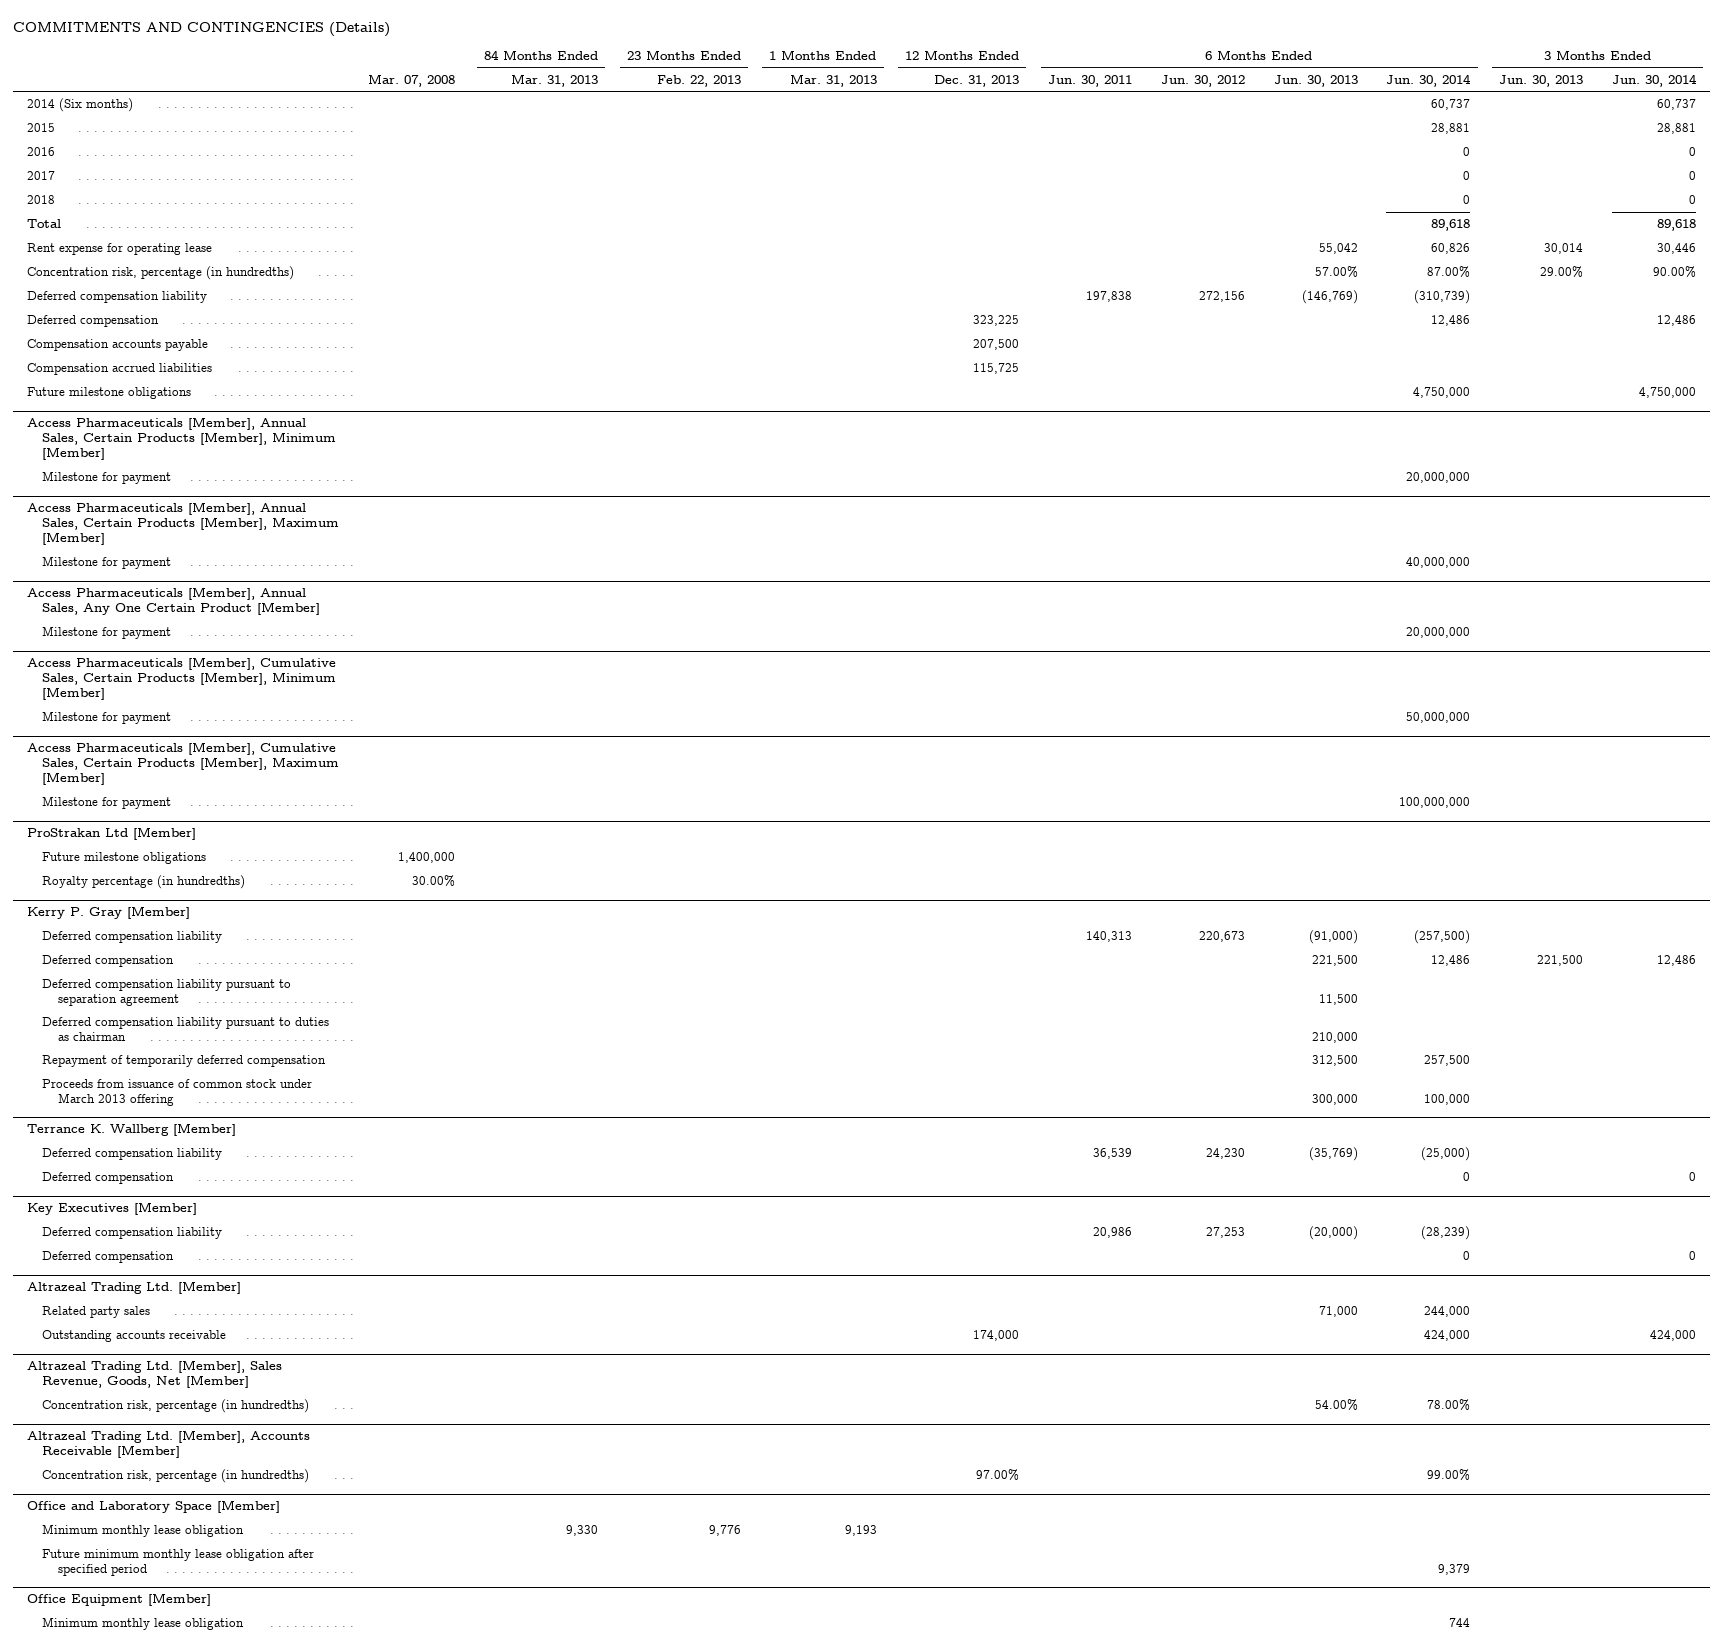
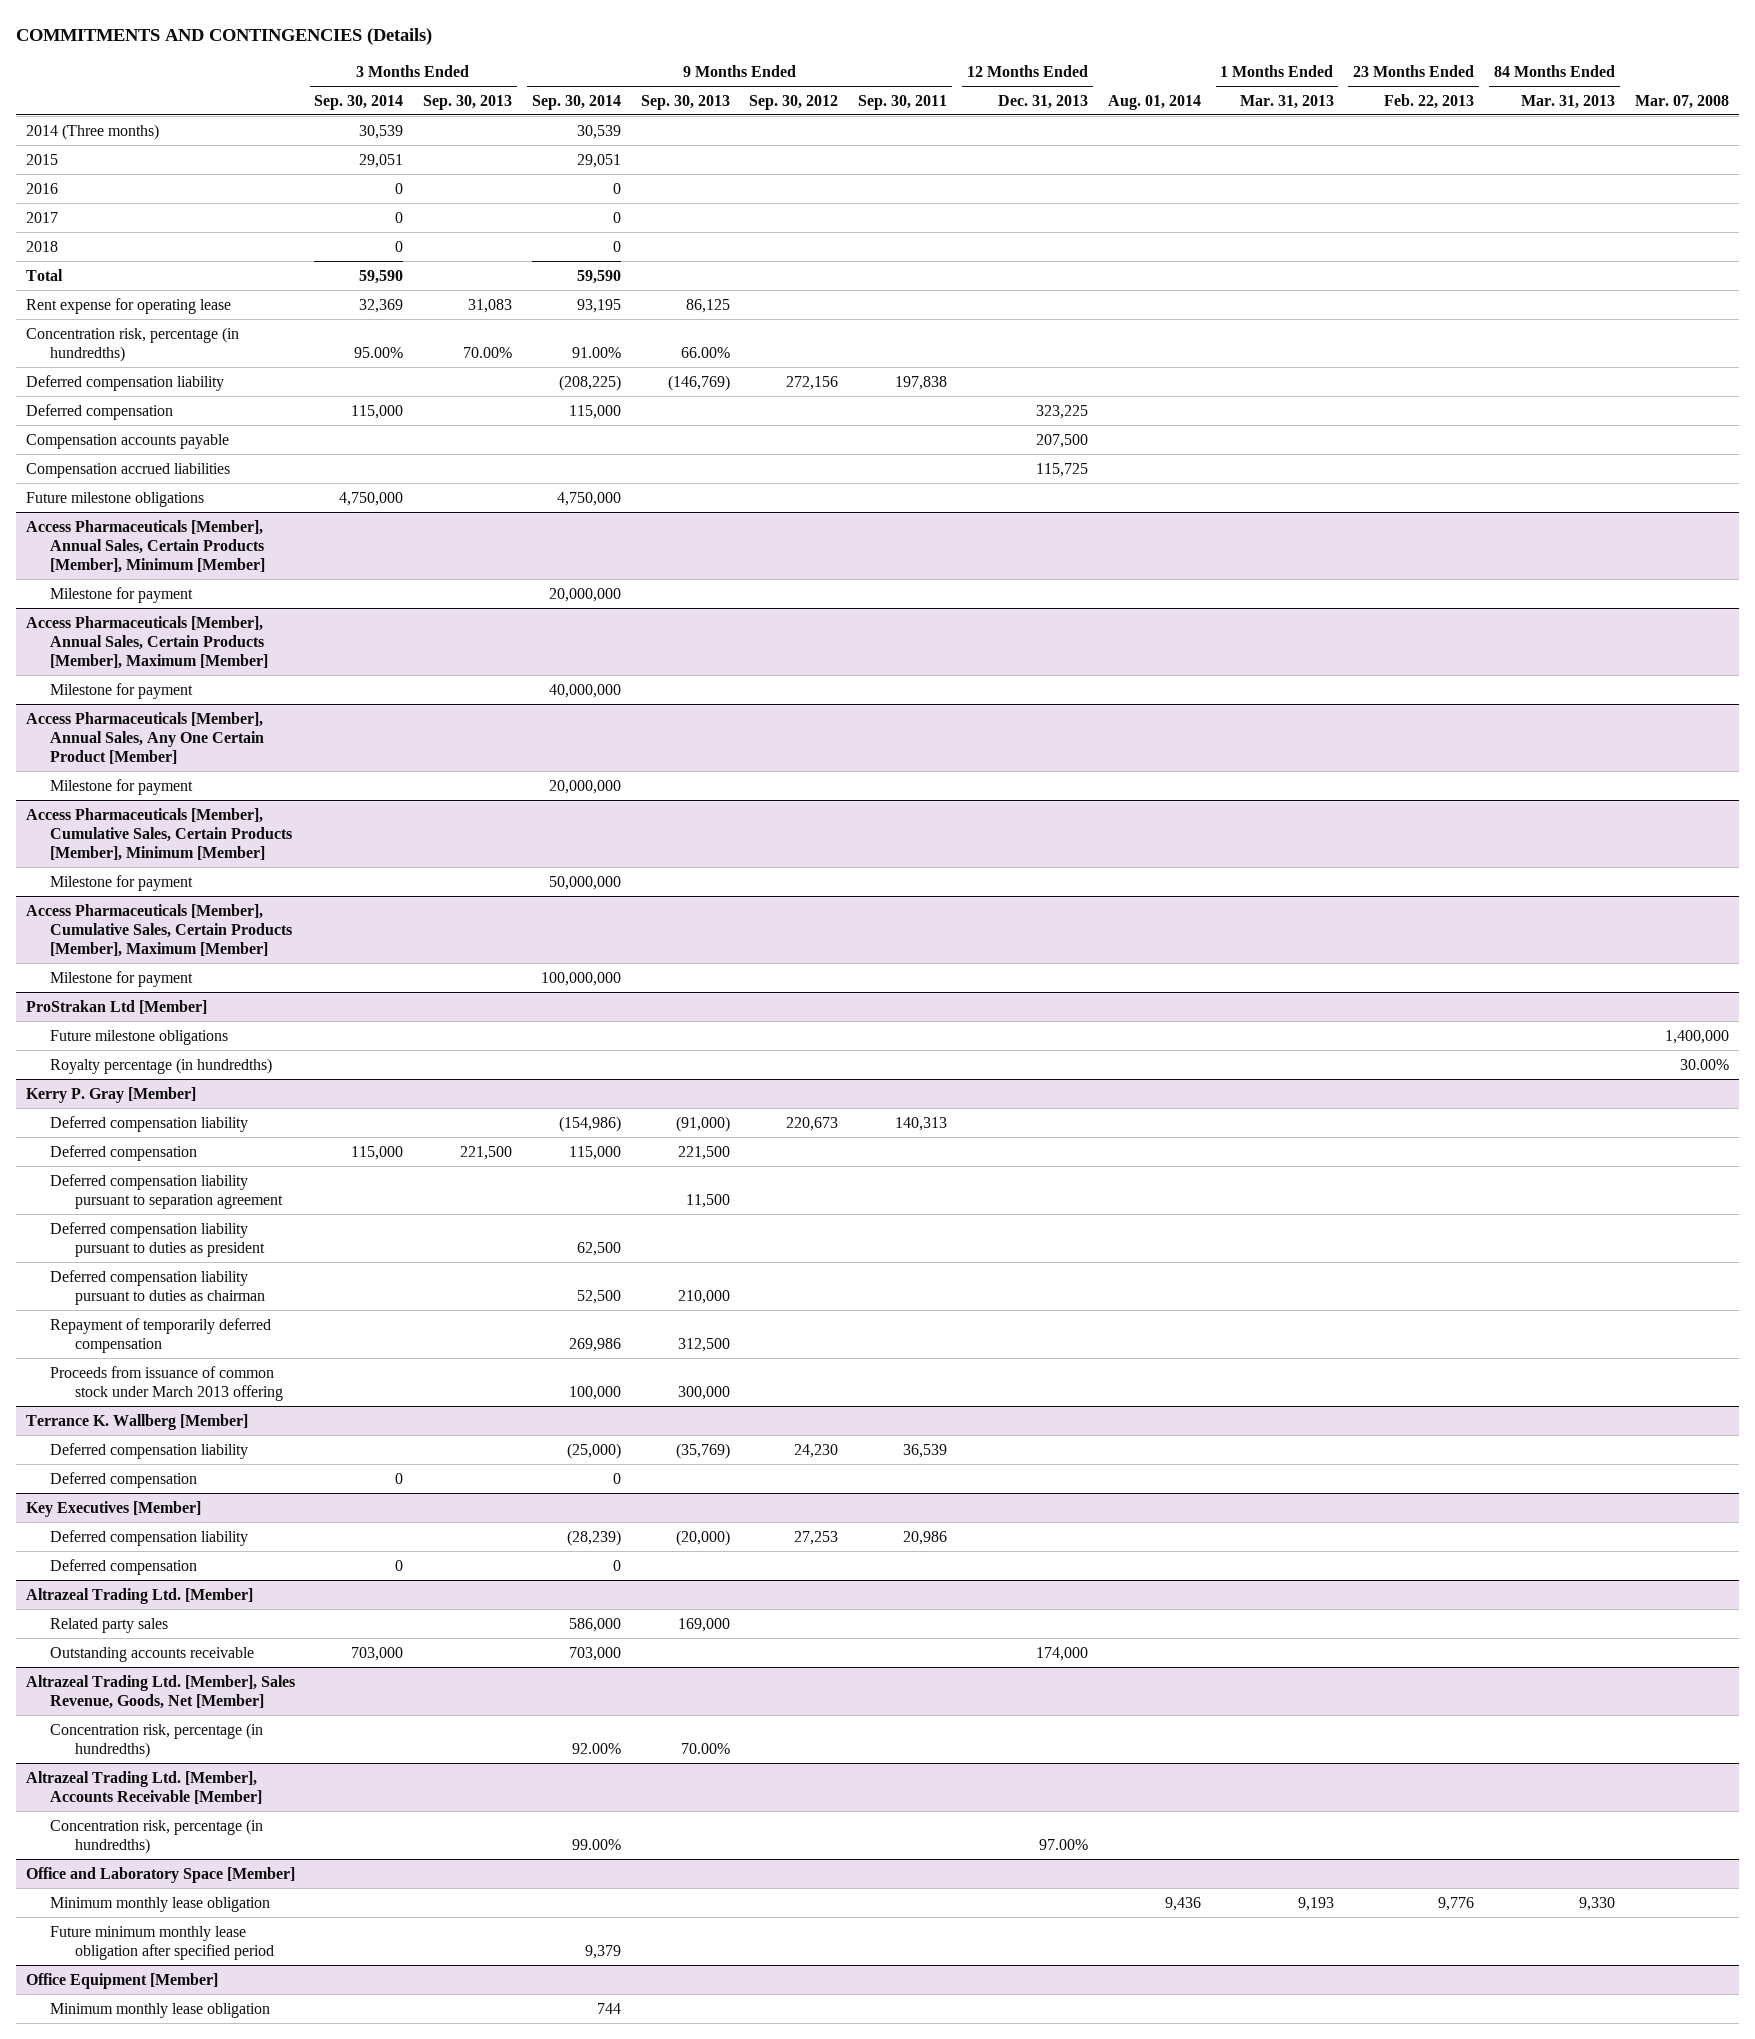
- | Mar. 07, 2008 | 84 Months Ended Mar. 31, 2013 | 23 Months Ended Feb. 22, 2013 | 1 Months Ended Mar. 31, 2013 | 12 Months Ended Dec. 31, 2013 | 6 Months Ended Jun. 30, 2011 | 6 Months Ended Jun. 30, 2012 | 6 Months Ended Jun. 30, 2013 | 6 Months Ended Jun. 30, 2014 | 3 Months Ended Jun. 30, 2013 | 3 Months Ended Jun. 30, 2014
+ | 3 Months Ended Sep. 30, 2014 | 3 Months Ended Sep. 30, 2013 | 9 Months Ended Sep. 30, 2014 | 9 Months Ended Sep. 30, 2013 | 9 Months Ended Sep. 30, 2012 | 9 Months Ended Sep. 30, 2011 | 12 Months Ended Dec. 31, 2013 | Aug. 01, 2014 | 1 Months Ended Mar. 31, 2013 | 23 Months Ended Feb. 22, 2013 | 84 Months Ended Mar. 31, 2013 | Mar. 07, 2008
- 2014 (Six months) | | | | | | | | | 60,737 | | 60,737
+ 2014 (Three months) | 30,539 | | 30,539 | | | | | | | | |
@ Kerry P. Gray [Member]
+ Deferred compensation liability pursuant to duties as president | | | 62,500 | | | | | | | | |

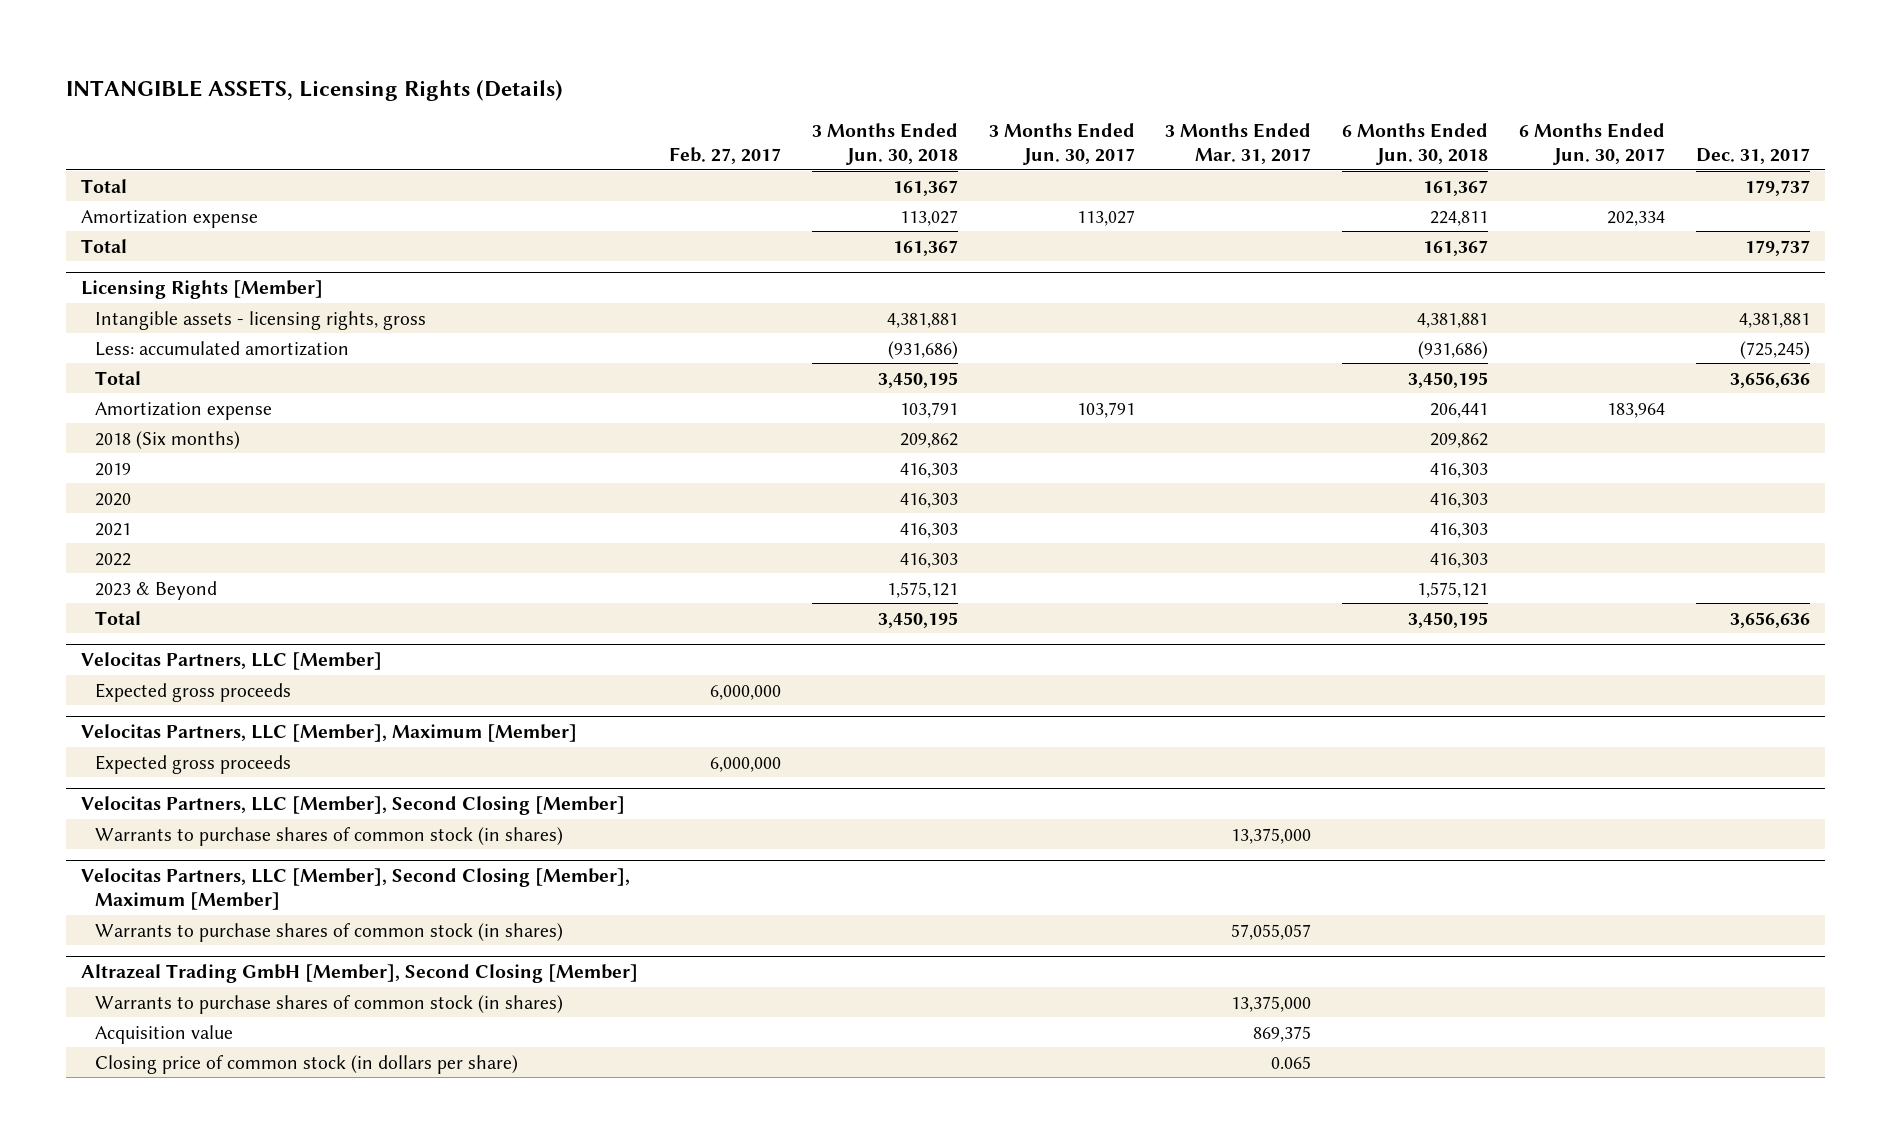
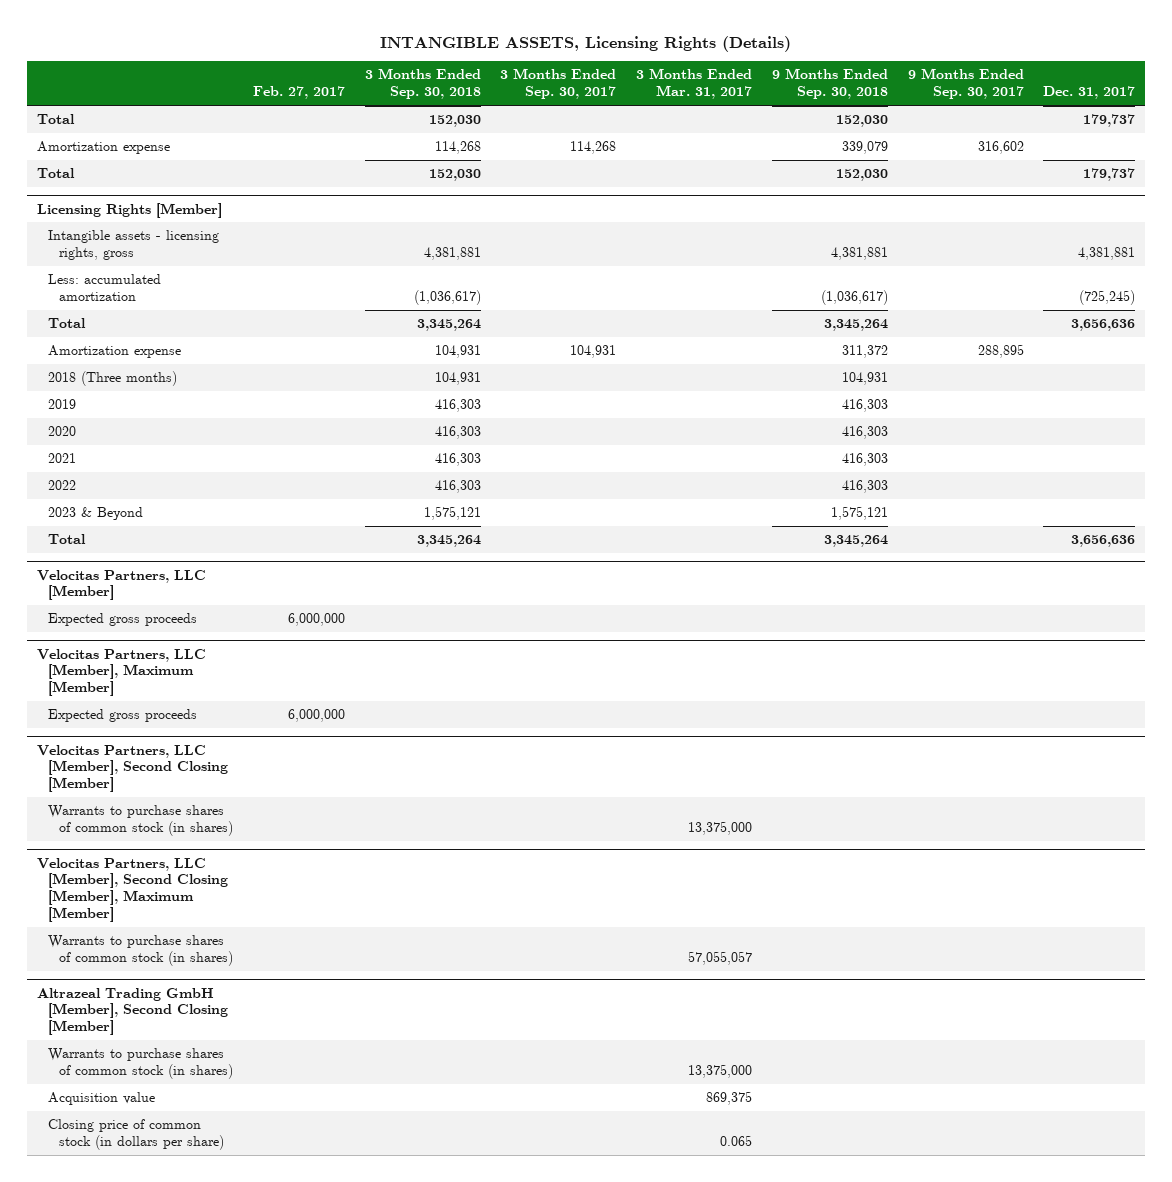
- | Feb. 27, 2017 | 3 Months Ended Jun. 30, 2018 | 3 Months Ended Jun. 30, 2017 | 3 Months Ended Mar. 31, 2017 | 6 Months Ended Jun. 30, 2018 | 6 Months Ended Jun. 30, 2017 | Dec. 31, 2017
+ | Feb. 27, 2017 | 3 Months Ended Sep. 30, 2018 | 3 Months Ended Sep. 30, 2017 | 3 Months Ended Mar. 31, 2017 | 9 Months Ended Sep. 30, 2018 | 9 Months Ended Sep. 30, 2017 | Dec. 31, 2017
@ Licensing Rights [Member]
- 2018 (Six months) | | 209,862 | | | 209,862 | |
+ 2018 (Three months) | | 104,931 | | | 104,931 | |

